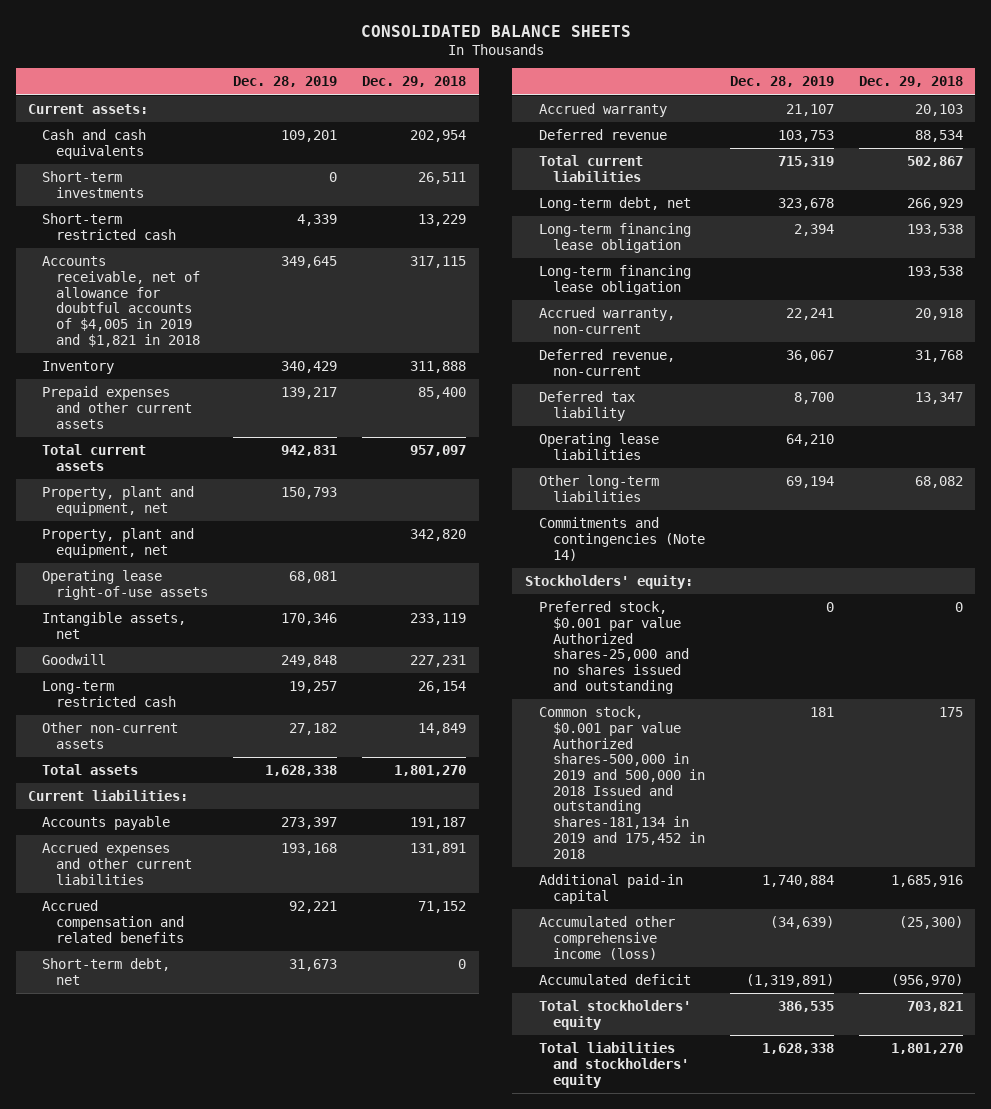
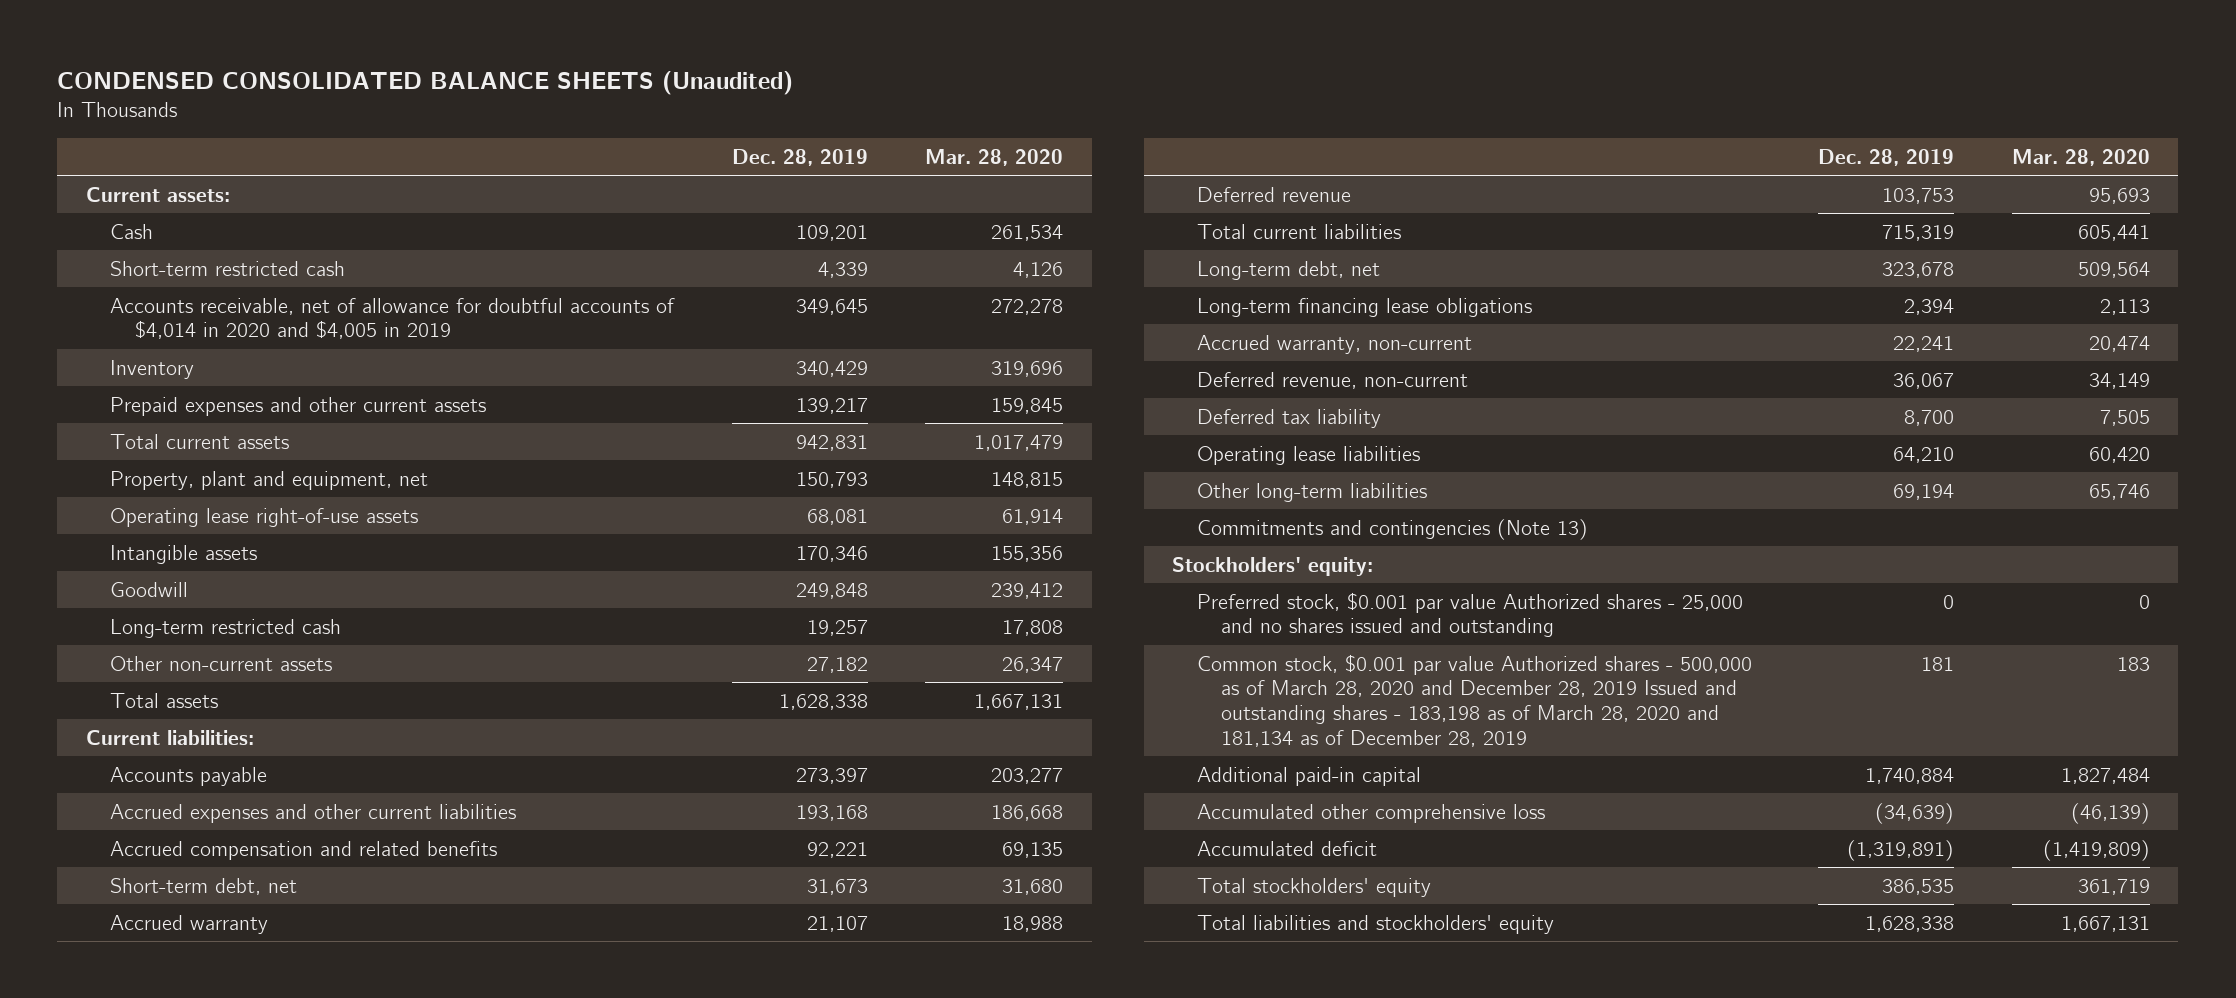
- CONSOLIDATED BALANCE SHEETS
+ CONDENSED CONSOLIDATED BALANCE SHEETS (Unaudited)
- | Dec. 28, 2019 | Dec. 29, 2018
+ | Dec. 28, 2019 | Mar. 28, 2020
- Cash and cash equivalents | 109,201 | 202,954
- Short-term investments | 0 | 26,511
+ Cash | 109,201 | 261,534
- Accounts receivable, net of allowance for doubtful accounts of $4,005 in 2019 and $1,821 in 2018 | 349,645 | 317,115
+ Accounts receivable, net of allowance for doubtful accounts of $4,014 in 2020 and $4,005 in 2019 | 349,645 | 272,278
- Property, plant and equipment, net | | 342,820
- Intangible assets, net | 170,346 | 233,119
+ Intangible assets | 170,346 | 155,356
- Long-term financing lease obligation | 2,394 | 193,538
- Long-term financing lease obligation | | 193,538
+ Long-term financing lease obligations | 2,394 | 2,113
- Commitments and contingencies (Note 14)
+ Commitments and contingencies (Note 13)
- Preferred stock, $0.001 par value Authorized shares-25,000 and no shares issued and outstanding | 0 | 0
- Common stock, $0.001 par value Authorized shares-500,000 in 2019 and 500,000 in 2018 Issued and outstanding shares-181,134 in 2019 and 175,452 in 2018 | 181 | 175
+ Preferred stock, $0.001 par value Authorized shares - 25,000 and no shares issued and outstanding | 0 | 0
+ Common stock, $0.001 par value Authorized shares - 500,000 as of March 28, 2020 and December 28, 2019 Issued and outstanding shares - 183,198 as of March 28, 2020 and 181,134 as of December 28, 2019 | 181 | 183
- Accumulated other comprehensive income (loss) | (34,639) | (25,300)
+ Accumulated other comprehensive loss | (34,639) | (46,139)

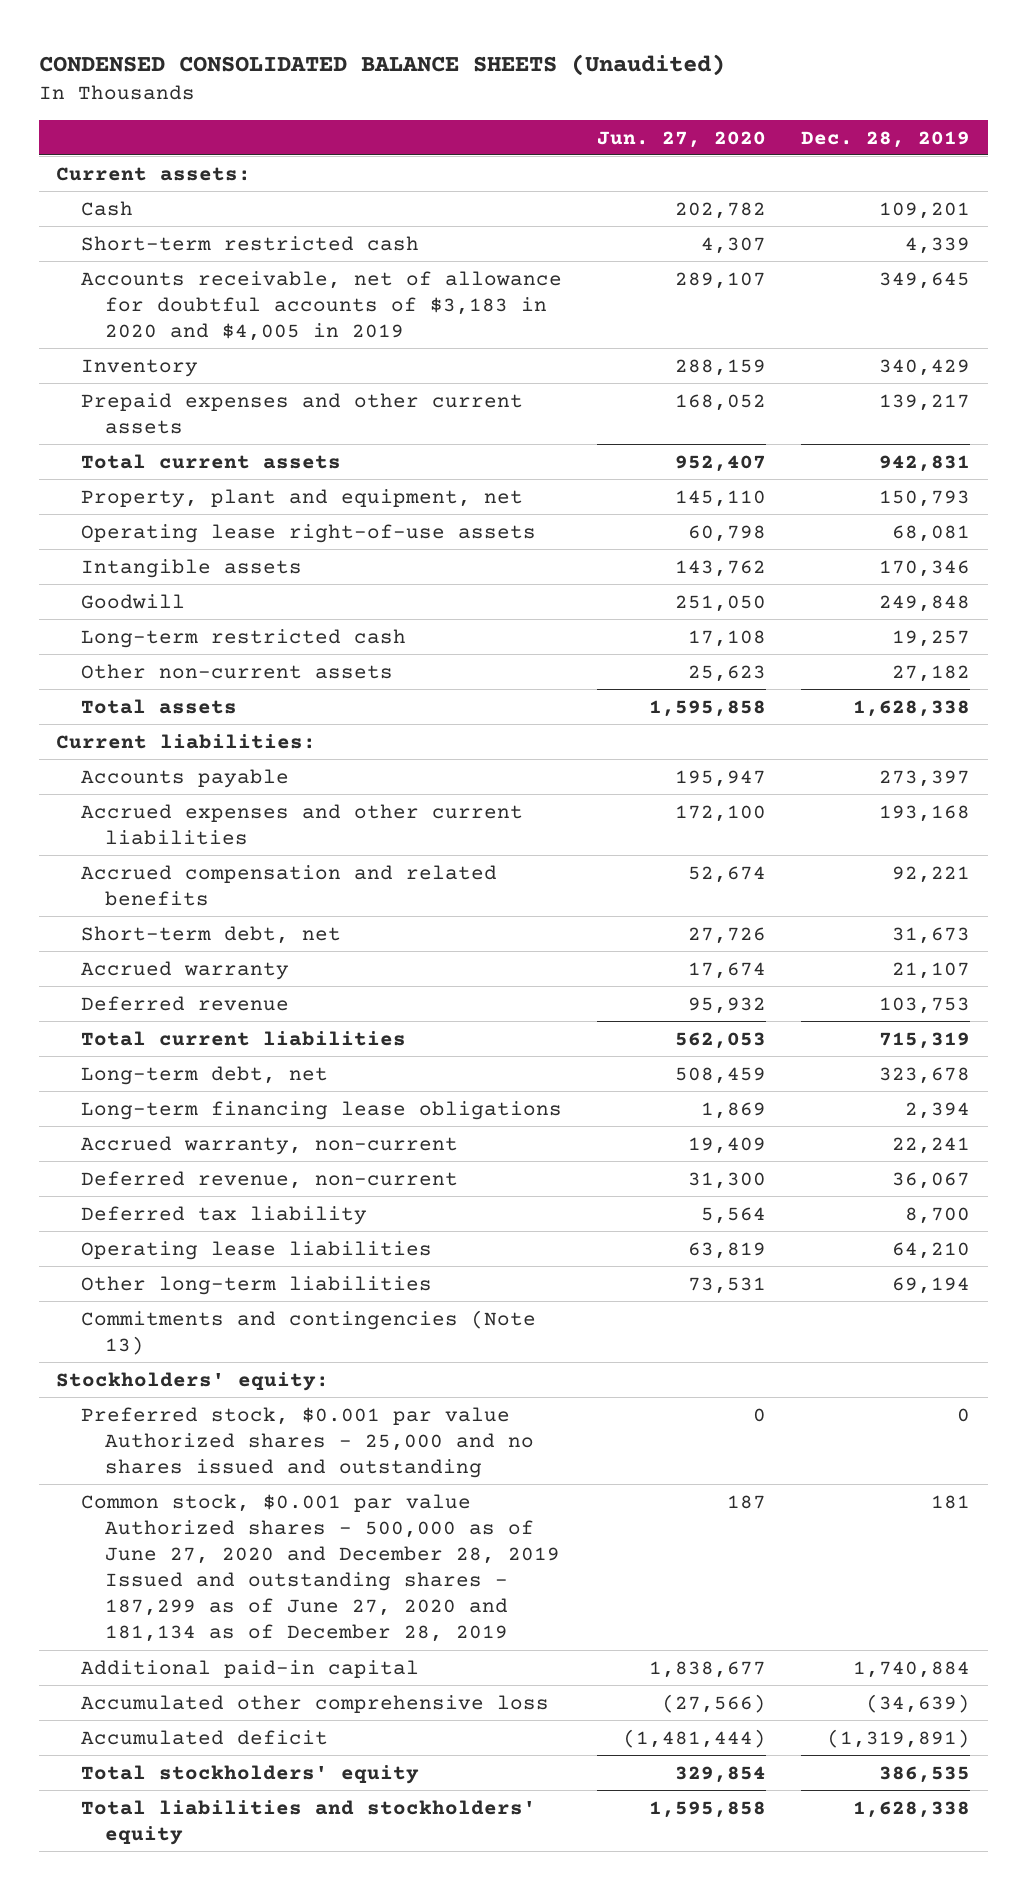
- | Dec. 28, 2019 | Mar. 28, 2020
+ | Jun. 27, 2020 | Dec. 28, 2019
- Accounts receivable, net of allowance for doubtful accounts of $4,014 in 2020 and $4,005 in 2019 | 349,645 | 272,278
+ Accounts receivable, net of allowance for doubtful accounts of $3,183 in 2020 and $4,005 in 2019 | 289,107 | 349,645
- Common stock, $0.001 par value Authorized shares - 500,000 as of March 28, 2020 and December 28, 2019 Issued and outstanding shares - 183,198 as of March 28, 2020 and 181,134 as of December 28, 2019 | 181 | 183
+ Common stock, $0.001 par value Authorized shares - 500,000 as of June 27, 2020 and December 28, 2019 Issued and outstanding shares - 187,299 as of June 27, 2020 and 181,134 as of December 28, 2019 | 187 | 181

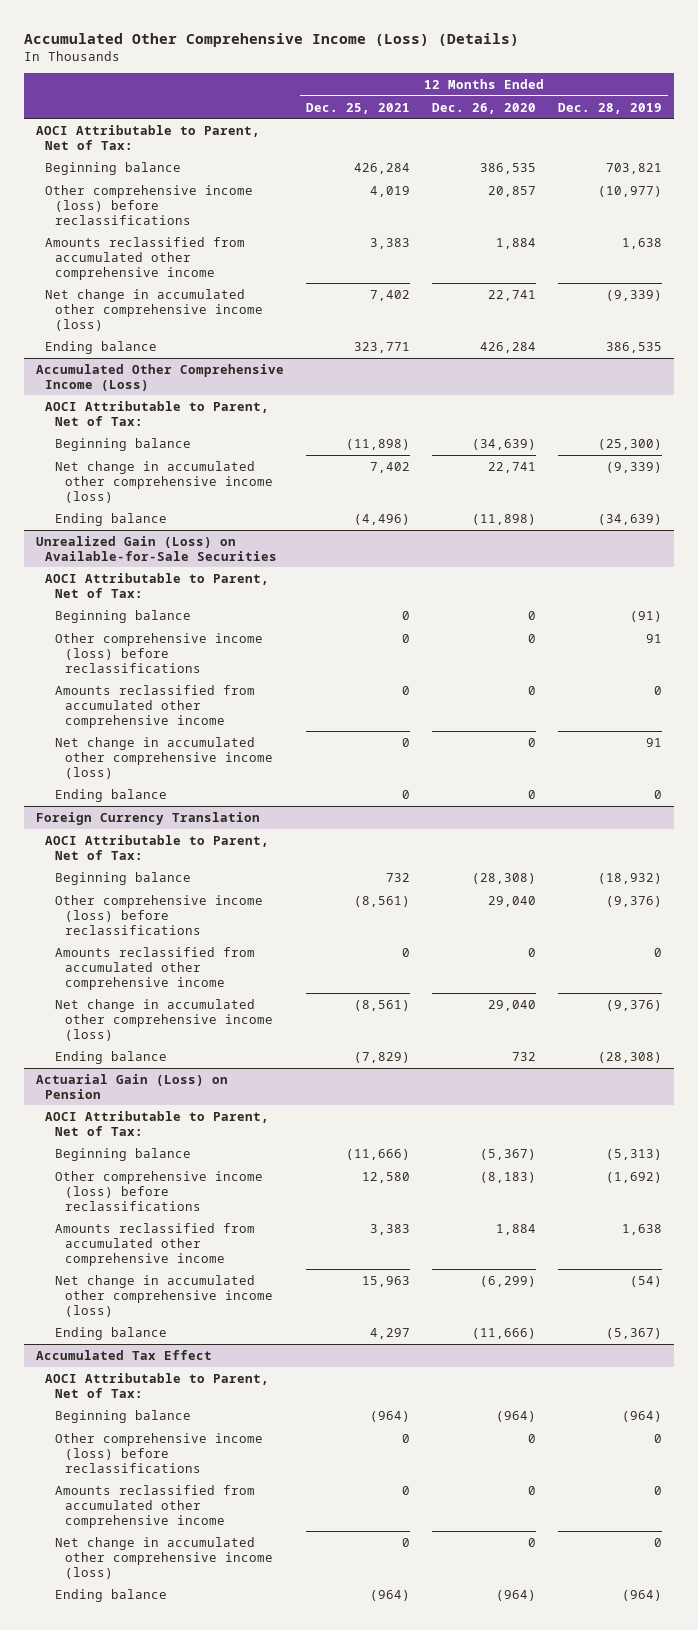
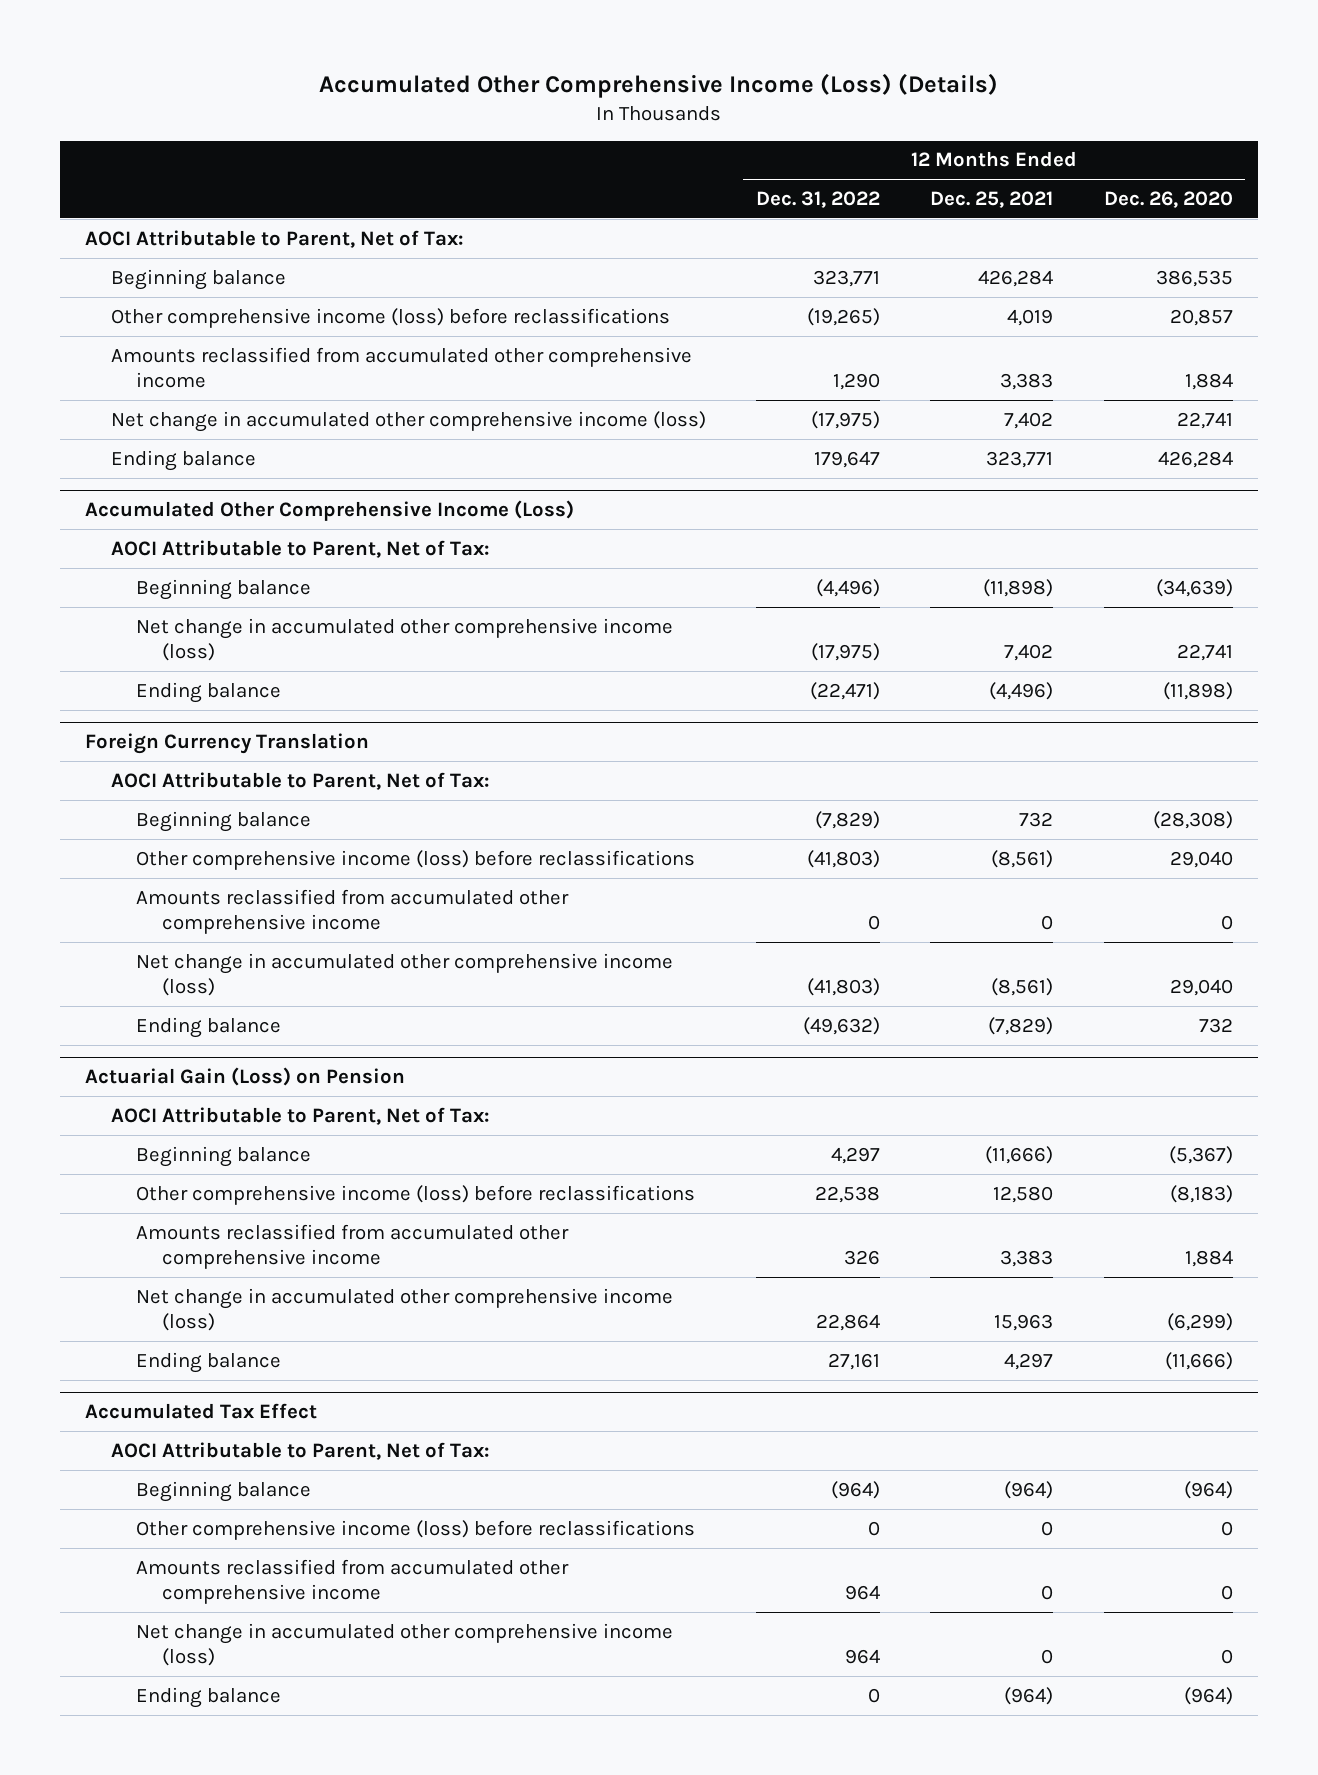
- | 12 Months Ended Dec. 25, 2021 | 12 Months Ended Dec. 26, 2020 | 12 Months Ended Dec. 28, 2019
+ | 12 Months Ended Dec. 31, 2022 | 12 Months Ended Dec. 25, 2021 | 12 Months Ended Dec. 26, 2020
- Unrealized Gain (Loss) on Available-for-Sale Securities
- AOCI Attributable to Parent, Net of Tax:
- Beginning balance | 0 | 0 | (91)
- Other comprehensive income (loss) before reclassifications | 0 | 0 | 91
- Amounts reclassified from accumulated other comprehensive income | 0 | 0 | 0
- Net change in accumulated other comprehensive income (loss) | 0 | 0 | 91
- Ending balance | 0 | 0 | 0

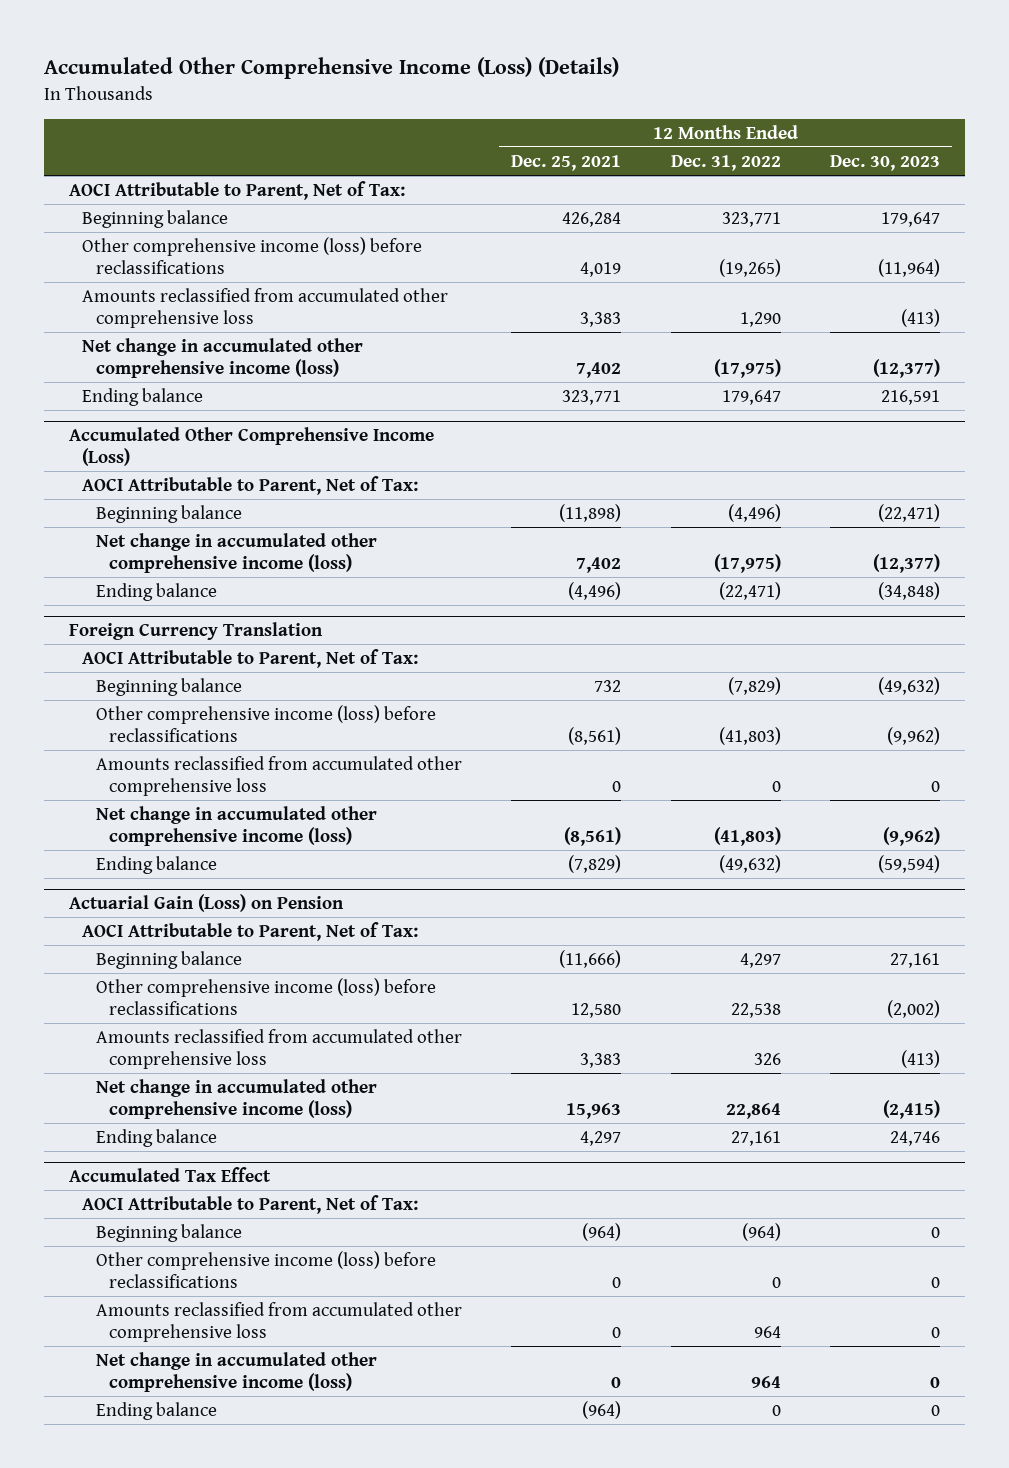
- | 12 Months Ended Dec. 31, 2022 | 12 Months Ended Dec. 25, 2021 | 12 Months Ended Dec. 26, 2020
+ | 12 Months Ended Dec. 25, 2021 | 12 Months Ended Dec. 31, 2022 | 12 Months Ended Dec. 30, 2023
- Amounts reclassified from accumulated other comprehensive income | 1,290 | 3,383 | 1,884
+ Amounts reclassified from accumulated other comprehensive loss | 3,383 | 1,290 | (413)
@ Foreign Currency Translation
- Amounts reclassified from accumulated other comprehensive income | 0 | 0 | 0
+ Amounts reclassified from accumulated other comprehensive loss | 0 | 0 | 0
@ Actuarial Gain (Loss) on Pension
- Amounts reclassified from accumulated other comprehensive income | 326 | 3,383 | 1,884
+ Amounts reclassified from accumulated other comprehensive loss | 3,383 | 326 | (413)
@ Accumulated Tax Effect
- Amounts reclassified from accumulated other comprehensive income | 964 | 0 | 0
+ Amounts reclassified from accumulated other comprehensive loss | 0 | 964 | 0

